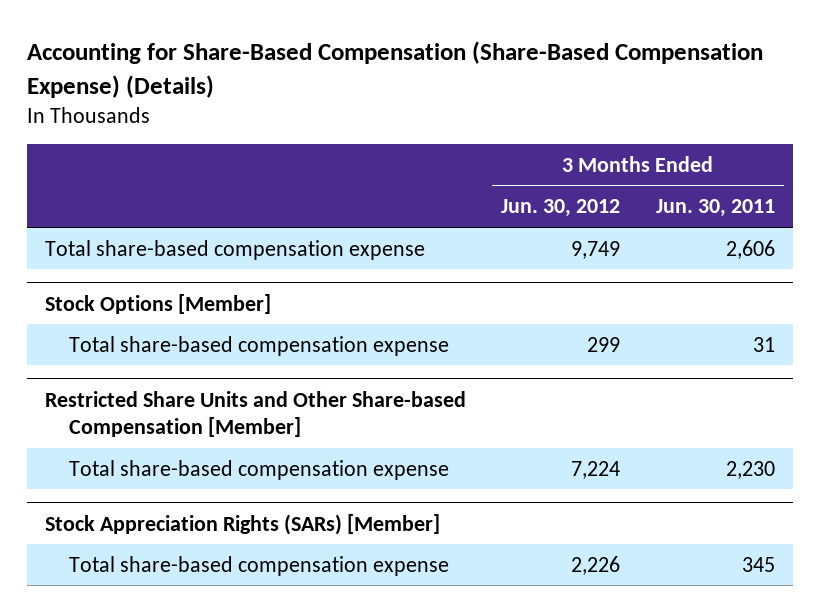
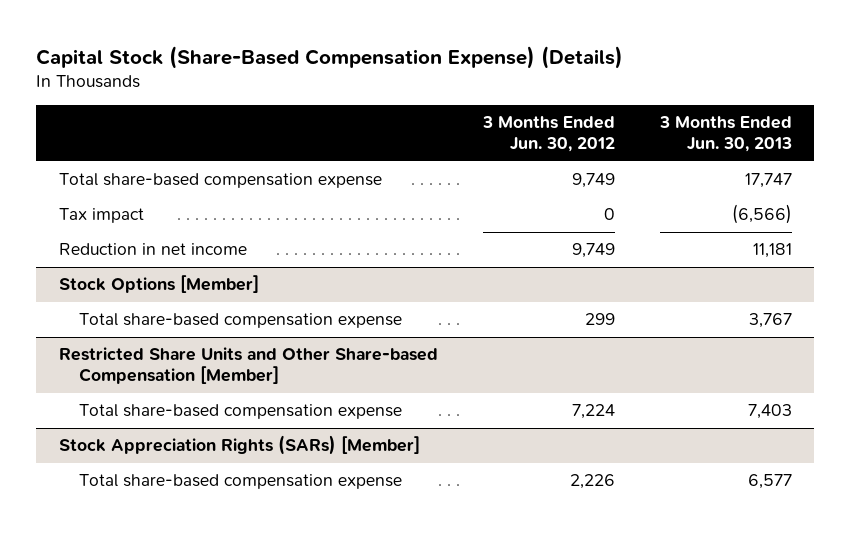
- Accounting for Share-Based Compensation (Share-Based Compensation Expense) (Details)
+ Capital Stock (Share-Based Compensation Expense) (Details)
- | 3 Months Ended Jun. 30, 2012 | 3 Months Ended Jun. 30, 2011
+ | 3 Months Ended Jun. 30, 2012 | 3 Months Ended Jun. 30, 2013
+ Tax impact | 0 | (6,566)
+ Reduction in net income | 9,749 | 11,181

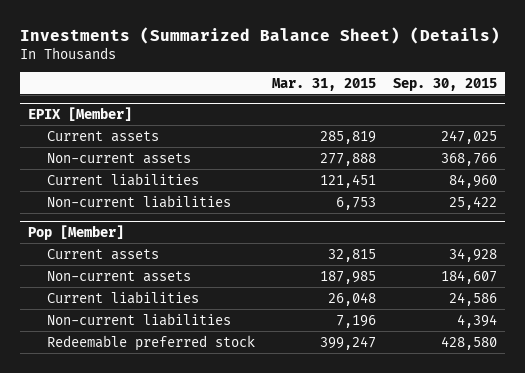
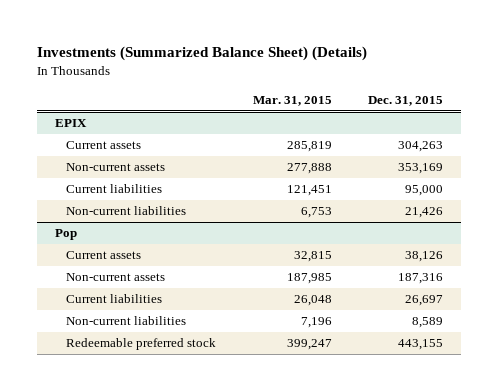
- | Mar. 31, 2015 | Sep. 30, 2015
+ | Mar. 31, 2015 | Dec. 31, 2015
- EPIX [Member]
+ EPIX
- Pop [Member]
+ Pop

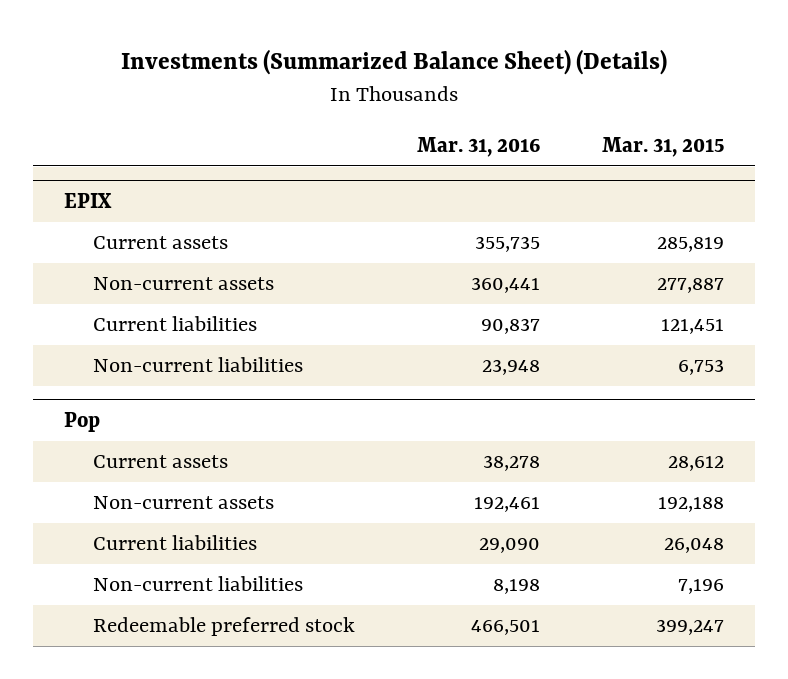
- | Mar. 31, 2015 | Dec. 31, 2015
+ | Mar. 31, 2016 | Mar. 31, 2015
@ EPIX
- Non-current assets | 277,888 | 353,169
+ Non-current assets | 360,441 | 277,887
@ Pop
- Current assets | 32,815 | 38,126
- Non-current assets | 187,985 | 187,316
+ Current assets | 38,278 | 28,612
+ Non-current assets | 192,461 | 192,188

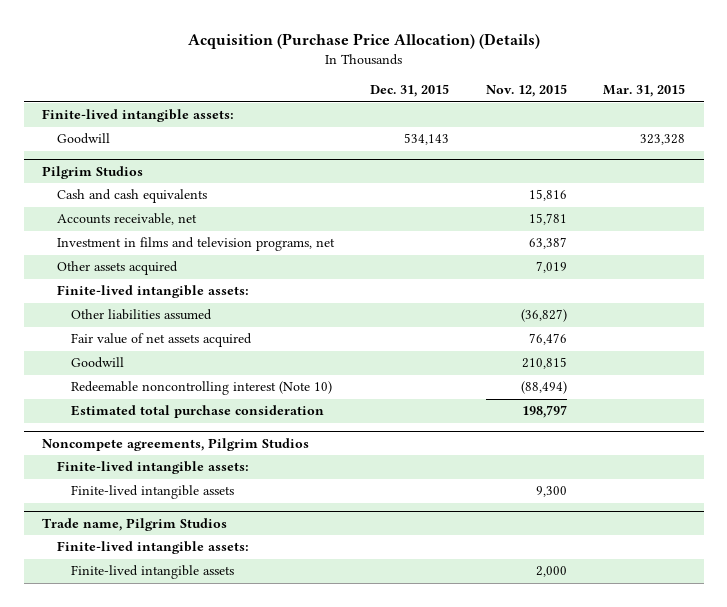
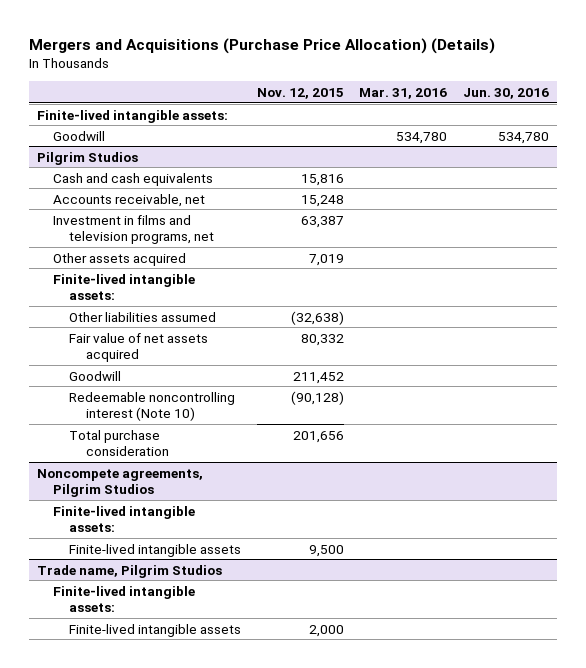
- Acquisition (Purchase Price Allocation) (Details)
+ Mergers and Acquisitions (Purchase Price Allocation) (Details)
- | Dec. 31, 2015 | Nov. 12, 2015 | Mar. 31, 2015
+ | Nov. 12, 2015 | Mar. 31, 2016 | Jun. 30, 2016
@ Pilgrim Studios
- Accounts receivable, net | | 15,781 |
+ Accounts receivable, net | 15,248 | |
- Other liabilities assumed | | (36,827) |
- Fair value of net assets acquired | | 76,476 |
- Goodwill | | 210,815 |
- Redeemable noncontrolling interest (Note 10) | | (88,494) |
- Estimated total purchase consideration | | 198,797 |
+ Other liabilities assumed | (32,638) | |
+ Fair value of net assets acquired | 80,332 | |
+ Goodwill | 211,452 | |
+ Redeemable noncontrolling interest (Note 10) | (90,128) | |
+ Total purchase consideration | 201,656 | |
@ Noncompete agreements, Pilgrim Studios
- Finite-lived intangible assets | | 9,300 |
+ Finite-lived intangible assets | 9,500 | |

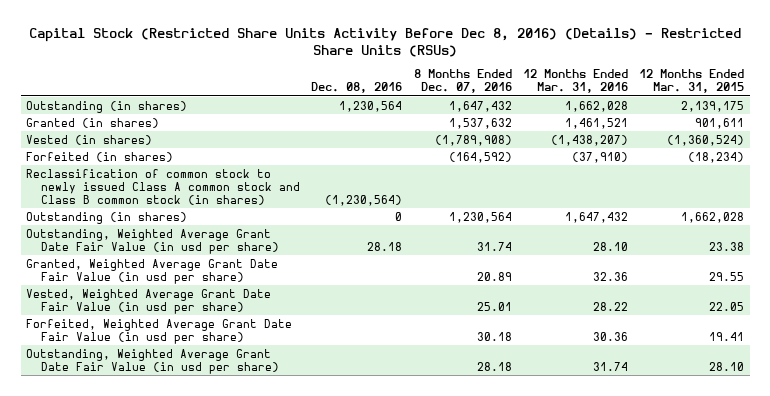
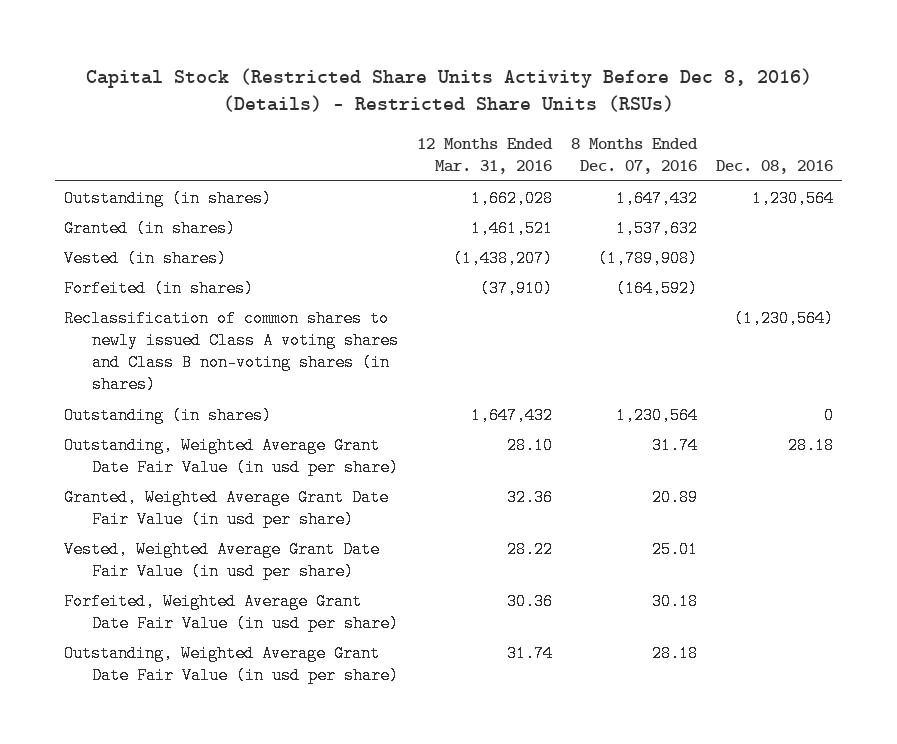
- | Dec. 08, 2016 | 8 Months Ended Dec. 07, 2016 | 12 Months Ended Mar. 31, 2016 | 12 Months Ended Mar. 31, 2015
+ | 12 Months Ended Mar. 31, 2016 | 8 Months Ended Dec. 07, 2016 | Dec. 08, 2016
- Reclassification of common stock to newly issued Class A common stock and Class B common stock (in shares) | (1,230,564) | | |
+ Reclassification of common shares to newly issued Class A voting shares and Class B non-voting shares (in shares) | | | (1,230,564)

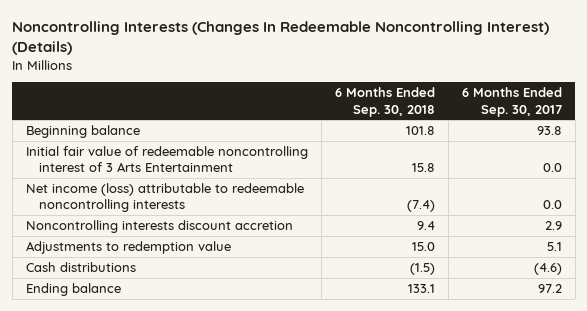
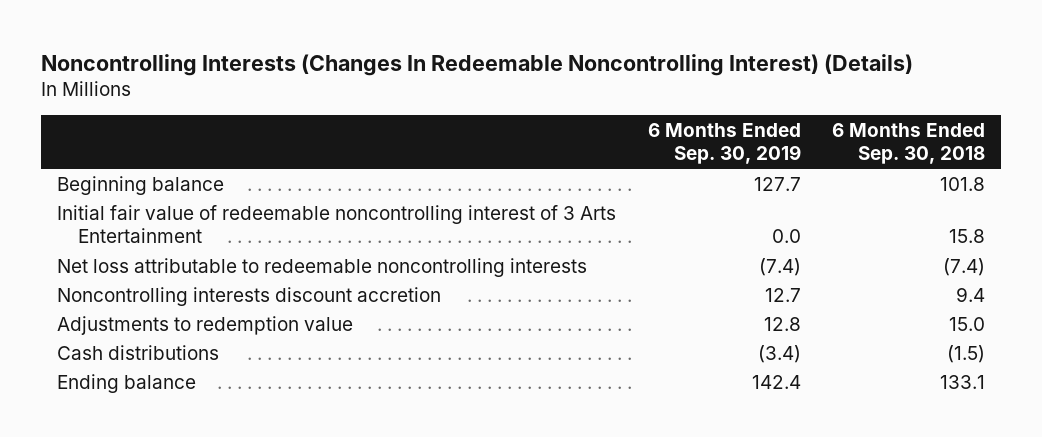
- | 6 Months Ended Sep. 30, 2018 | 6 Months Ended Sep. 30, 2017
+ | 6 Months Ended Sep. 30, 2019 | 6 Months Ended Sep. 30, 2018
- Net income (loss) attributable to redeemable noncontrolling interests | (7.4) | 0.0
+ Net loss attributable to redeemable noncontrolling interests | (7.4) | (7.4)

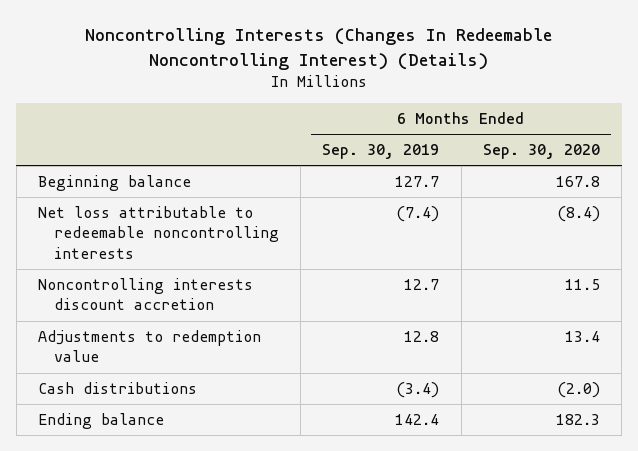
- | 6 Months Ended Sep. 30, 2019 | 6 Months Ended Sep. 30, 2018
+ | 6 Months Ended Sep. 30, 2019 | 6 Months Ended Sep. 30, 2020
- Initial fair value of redeemable noncontrolling interest of 3 Arts Entertainment | 0.0 | 15.8

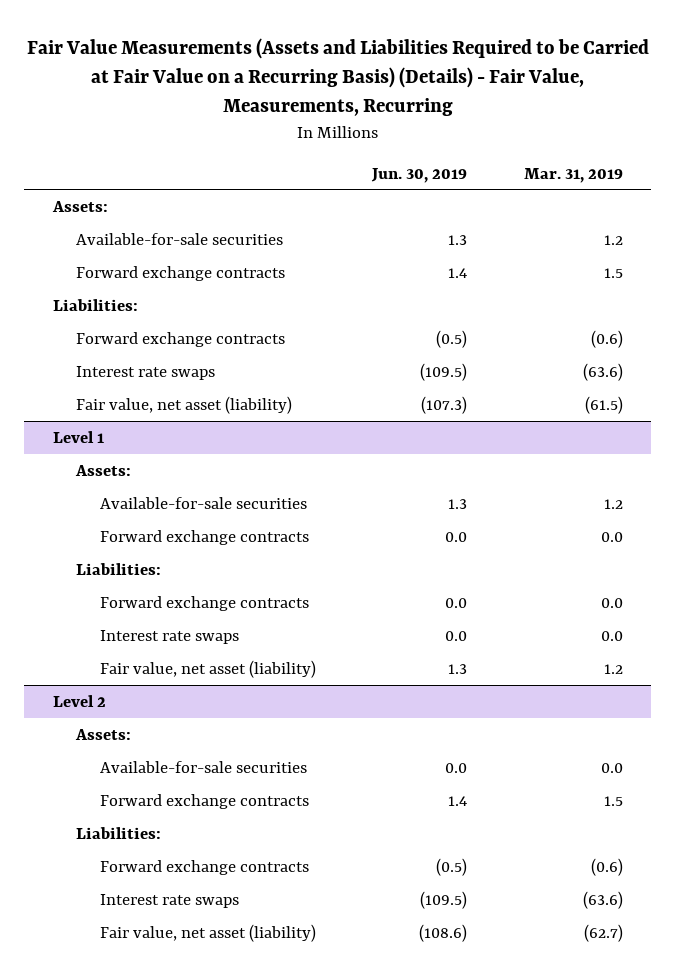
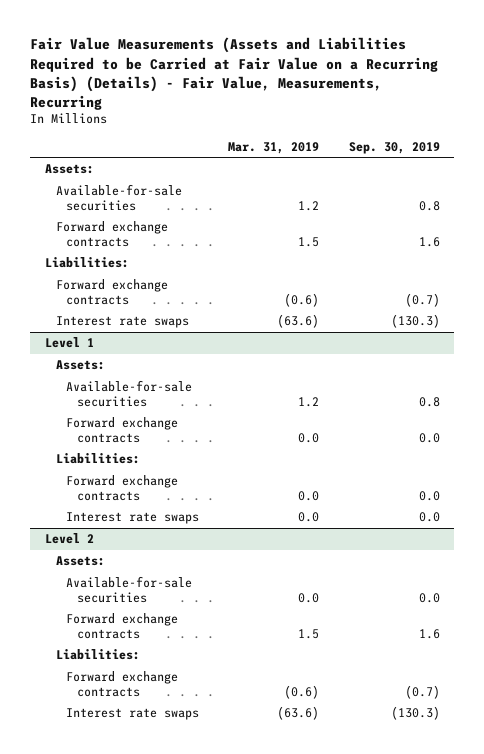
- | Jun. 30, 2019 | Mar. 31, 2019
+ | Mar. 31, 2019 | Sep. 30, 2019
- Fair value, net asset (liability) | (107.3) | (61.5)
@ Level 1
- Fair value, net asset (liability) | 1.3 | 1.2
@ Level 2
- Fair value, net asset (liability) | (108.6) | (62.7)

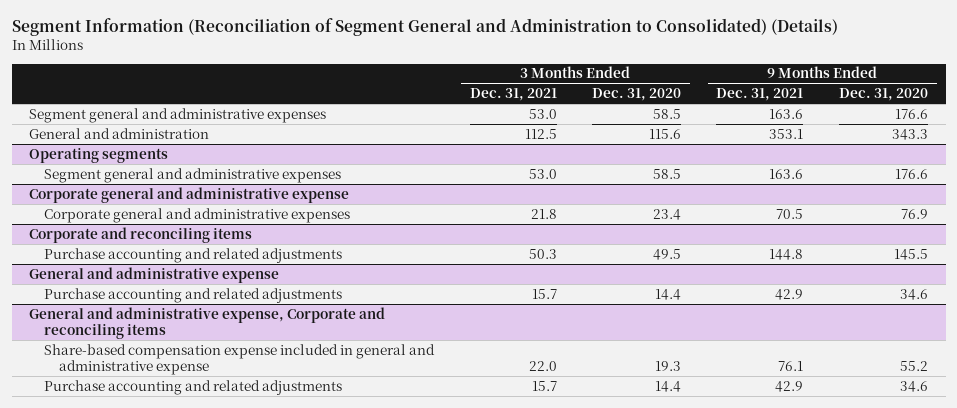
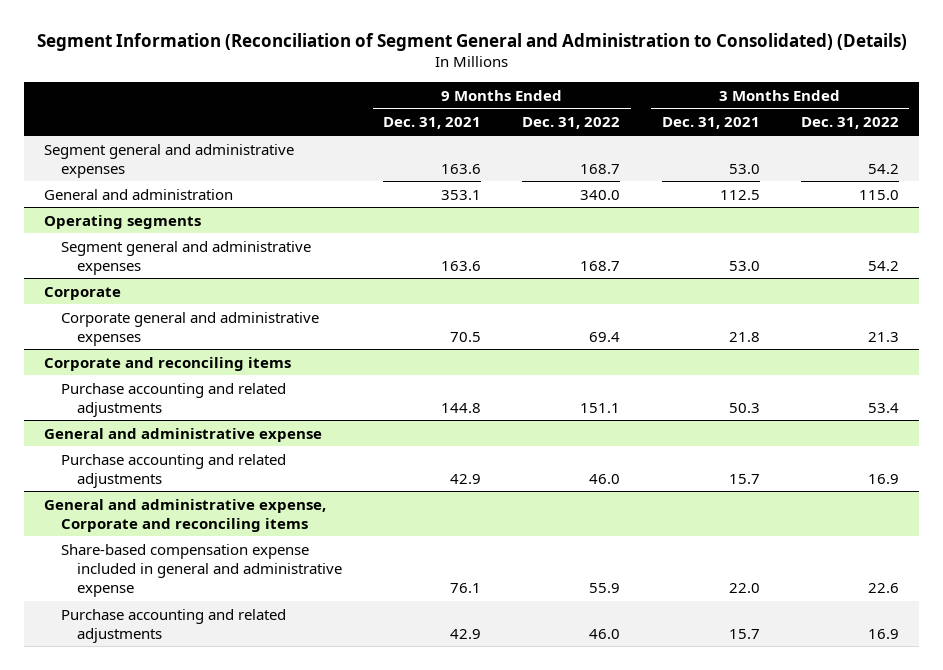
- | 3 Months Ended Dec. 31, 2021 | 3 Months Ended Dec. 31, 2020 | 9 Months Ended Dec. 31, 2021 | 9 Months Ended Dec. 31, 2020
+ | 9 Months Ended Dec. 31, 2021 | 9 Months Ended Dec. 31, 2022 | 3 Months Ended Dec. 31, 2021 | 3 Months Ended Dec. 31, 2022
- Corporate general and administrative expense
+ Corporate

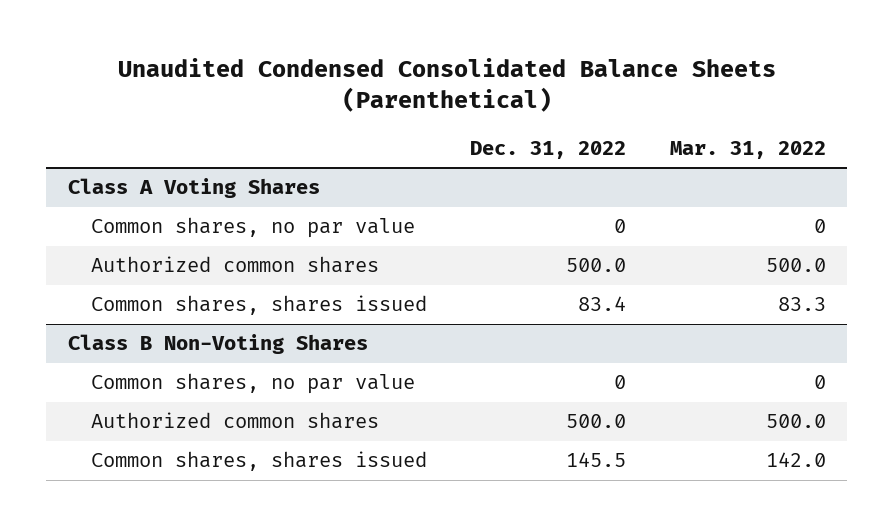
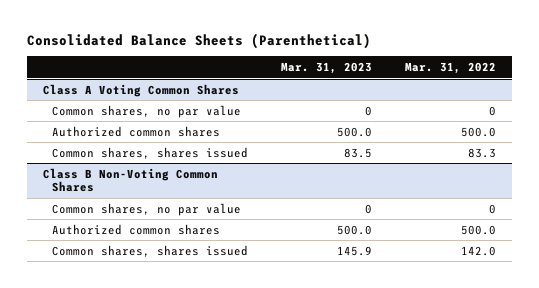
- Unaudited Condensed Consolidated Balance Sheets (Parenthetical)
+ Consolidated Balance Sheets (Parenthetical)
- | Dec. 31, 2022 | Mar. 31, 2022
+ | Mar. 31, 2023 | Mar. 31, 2022
- Class A Voting Shares
+ Class A Voting Common Shares
- Class B Non-Voting Shares
+ Class B Non-Voting Common Shares

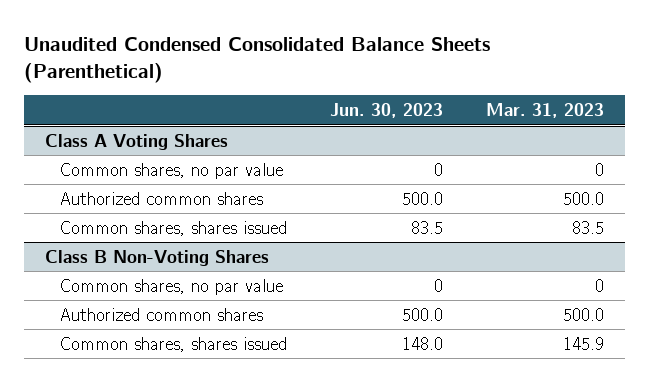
- Consolidated Balance Sheets (Parenthetical)
+ Unaudited Condensed Consolidated Balance Sheets (Parenthetical)
- | Mar. 31, 2023 | Mar. 31, 2022
+ | Jun. 30, 2023 | Mar. 31, 2023
- Class A Voting Common Shares
+ Class A Voting Shares
- Class B Non-Voting Common Shares
+ Class B Non-Voting Shares

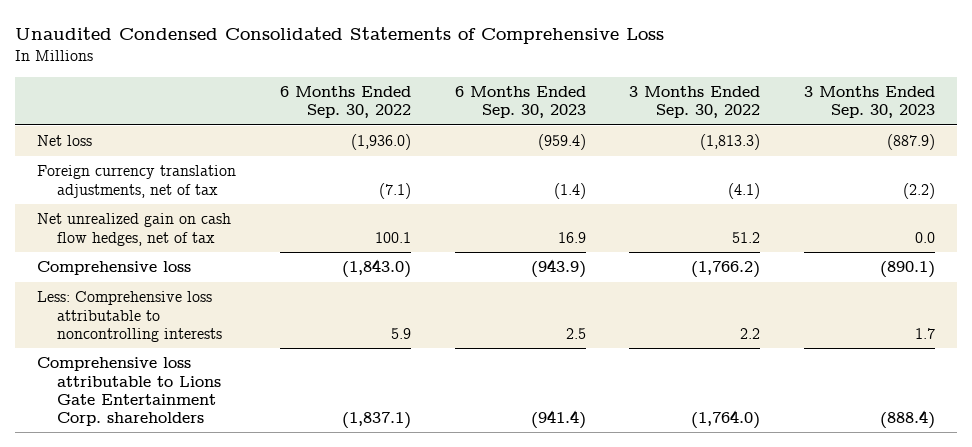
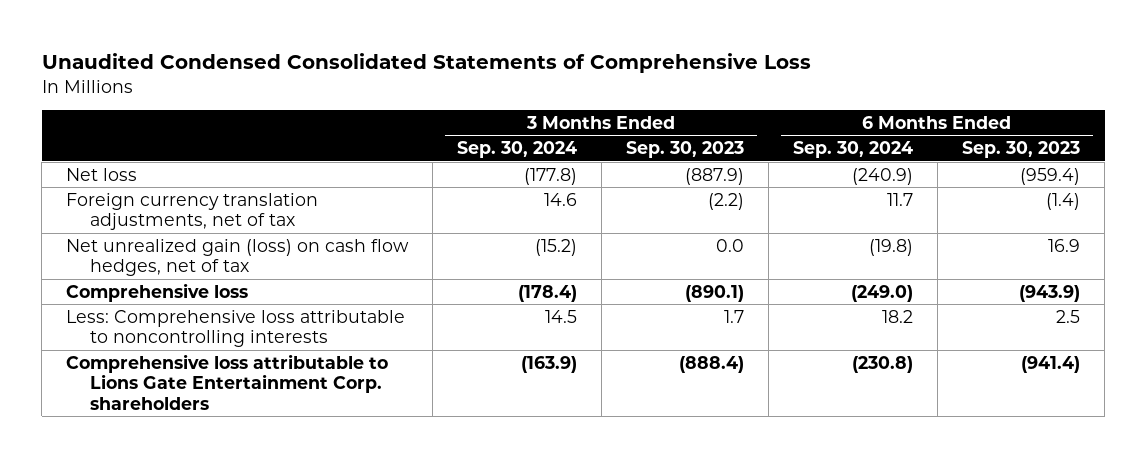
- | 6 Months Ended Sep. 30, 2022 | 6 Months Ended Sep. 30, 2023 | 3 Months Ended Sep. 30, 2022 | 3 Months Ended Sep. 30, 2023
+ | 3 Months Ended Sep. 30, 2024 | 3 Months Ended Sep. 30, 2023 | 6 Months Ended Sep. 30, 2024 | 6 Months Ended Sep. 30, 2023
- Net unrealized gain on cash flow hedges, net of tax | 100.1 | 16.9 | 51.2 | 0.0
+ Net unrealized gain (loss) on cash flow hedges, net of tax | (15.2) | 0.0 | (19.8) | 16.9

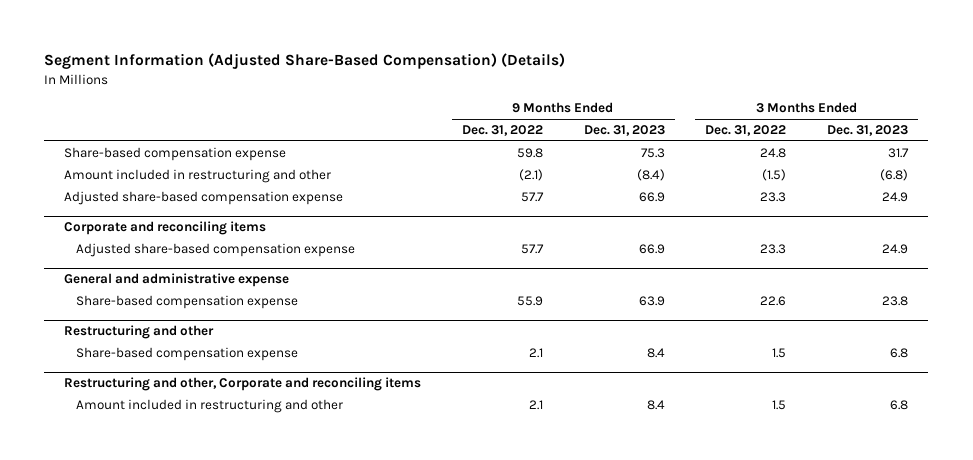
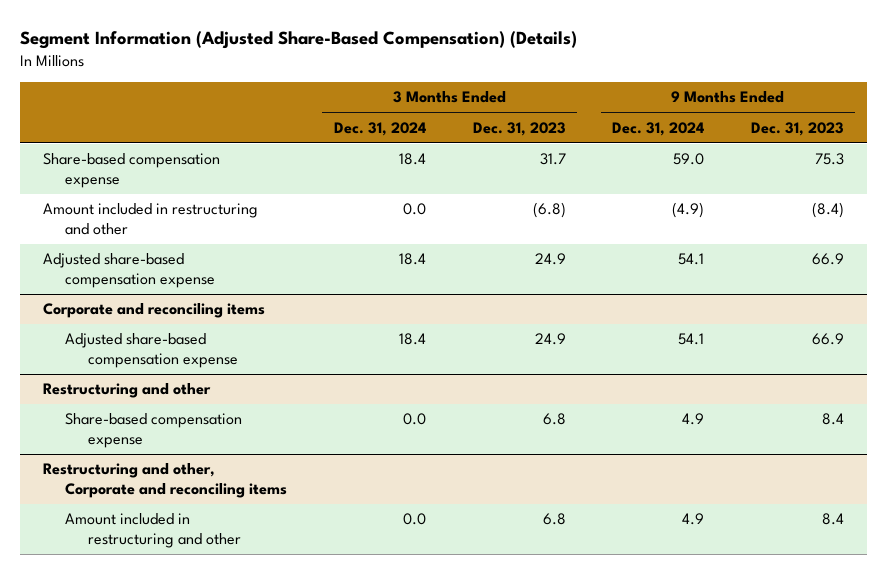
- | 9 Months Ended Dec. 31, 2022 | 9 Months Ended Dec. 31, 2023 | 3 Months Ended Dec. 31, 2022 | 3 Months Ended Dec. 31, 2023
+ | 3 Months Ended Dec. 31, 2024 | 3 Months Ended Dec. 31, 2023 | 9 Months Ended Dec. 31, 2024 | 9 Months Ended Dec. 31, 2023
- General and administrative expense
- Share-based compensation expense | 55.9 | 63.9 | 22.6 | 23.8

